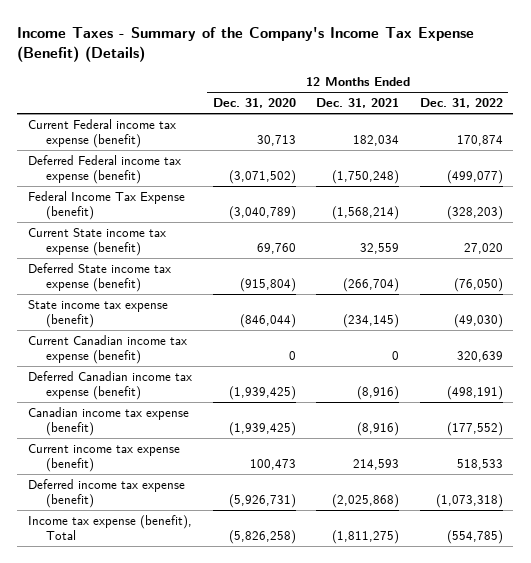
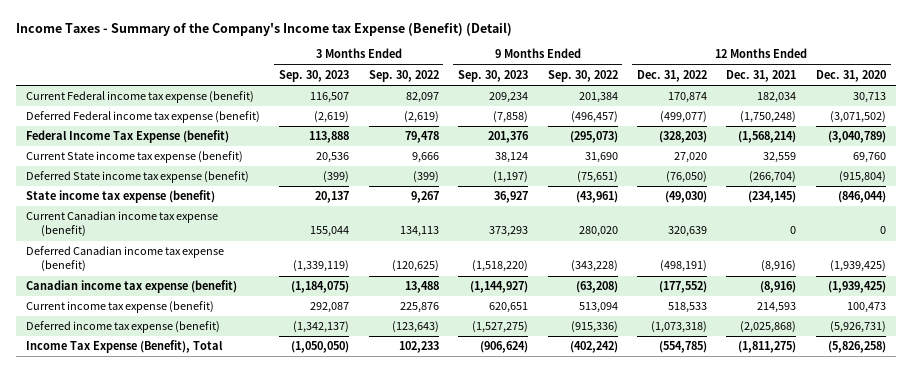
- Income Taxes - Summary of the Company's Income Tax Expense (Benefit) (Details)
+ Income Taxes - Summary of the Company's Income tax Expense (Benefit) (Detail)
- | 12 Months Ended Dec. 31, 2020 | 12 Months Ended Dec. 31, 2021 | 12 Months Ended Dec. 31, 2022
+ | 3 Months Ended Sep. 30, 2023 | 3 Months Ended Sep. 30, 2022 | 9 Months Ended Sep. 30, 2023 | 9 Months Ended Sep. 30, 2022 | 12 Months Ended Dec. 31, 2022 | 12 Months Ended Dec. 31, 2021 | 12 Months Ended Dec. 31, 2020
- Income tax expense (benefit), Total | (5,826,258) | (1,811,275) | (554,785)
+ Income Tax Expense (Benefit), Total | (1,050,050) | 102,233 | (906,624) | (402,242) | (554,785) | (1,811,275) | (5,826,258)

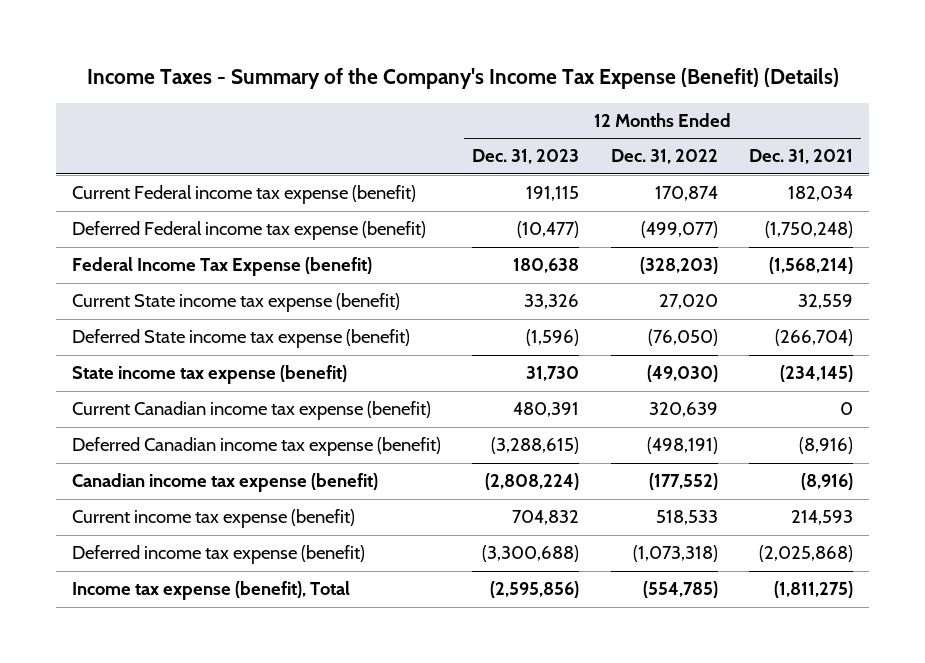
- Income Taxes - Summary of the Company's Income tax Expense (Benefit) (Detail)
+ Income Taxes - Summary of the Company's Income Tax Expense (Benefit) (Details)
- | 3 Months Ended Sep. 30, 2023 | 3 Months Ended Sep. 30, 2022 | 9 Months Ended Sep. 30, 2023 | 9 Months Ended Sep. 30, 2022 | 12 Months Ended Dec. 31, 2022 | 12 Months Ended Dec. 31, 2021 | 12 Months Ended Dec. 31, 2020
+ | 12 Months Ended Dec. 31, 2023 | 12 Months Ended Dec. 31, 2022 | 12 Months Ended Dec. 31, 2021
- Income Tax Expense (Benefit), Total | (1,050,050) | 102,233 | (906,624) | (402,242) | (554,785) | (1,811,275) | (5,826,258)
+ Income tax expense (benefit), Total | (2,595,856) | (554,785) | (1,811,275)

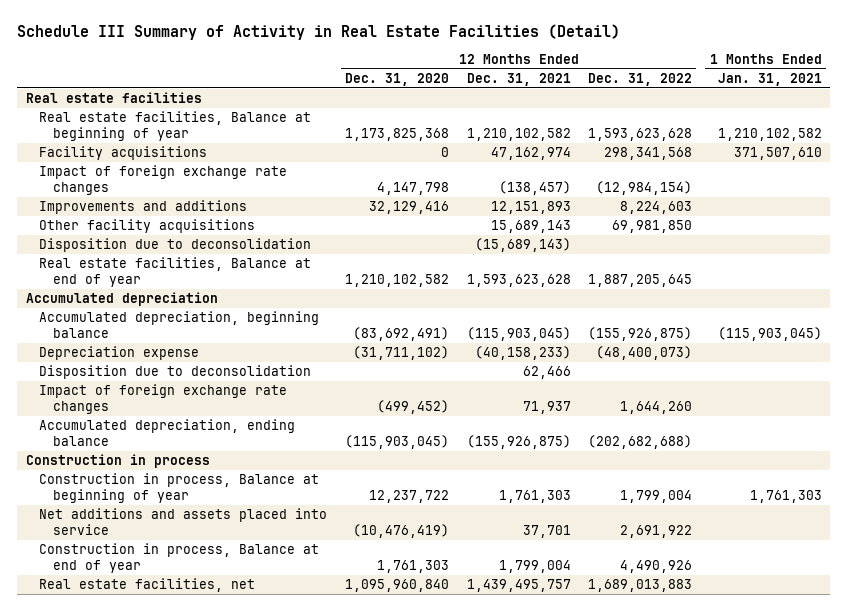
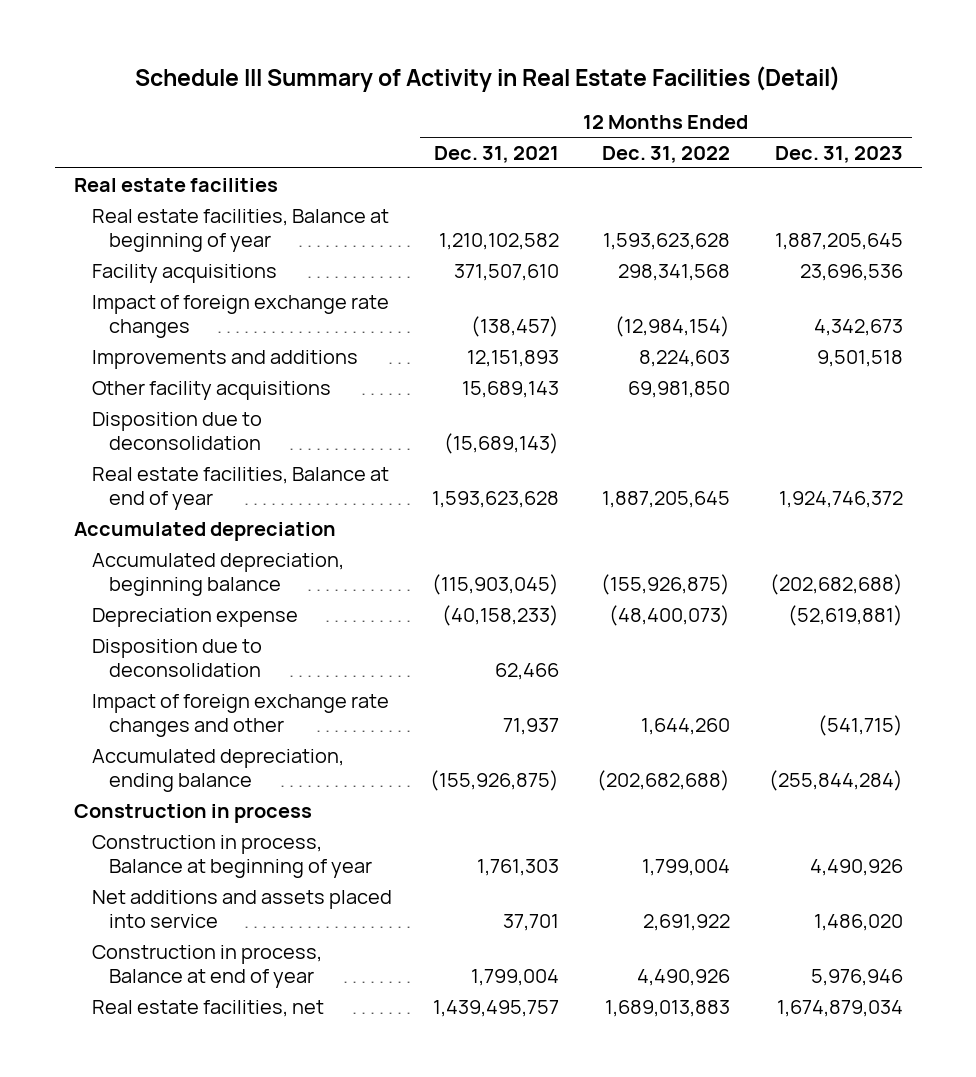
- | 12 Months Ended Dec. 31, 2020 | 12 Months Ended Dec. 31, 2021 | 12 Months Ended Dec. 31, 2022 | 1 Months Ended Jan. 31, 2021
+ | 12 Months Ended Dec. 31, 2021 | 12 Months Ended Dec. 31, 2022 | 12 Months Ended Dec. 31, 2023
- Facility acquisitions | 0 | 47,162,974 | 298,341,568 | 371,507,610
+ Facility acquisitions | 371,507,610 | 298,341,568 | 23,696,536
- Impact of foreign exchange rate changes | (499,452) | 71,937 | 1,644,260 |
+ Impact of foreign exchange rate changes and other | 71,937 | 1,644,260 | (541,715)

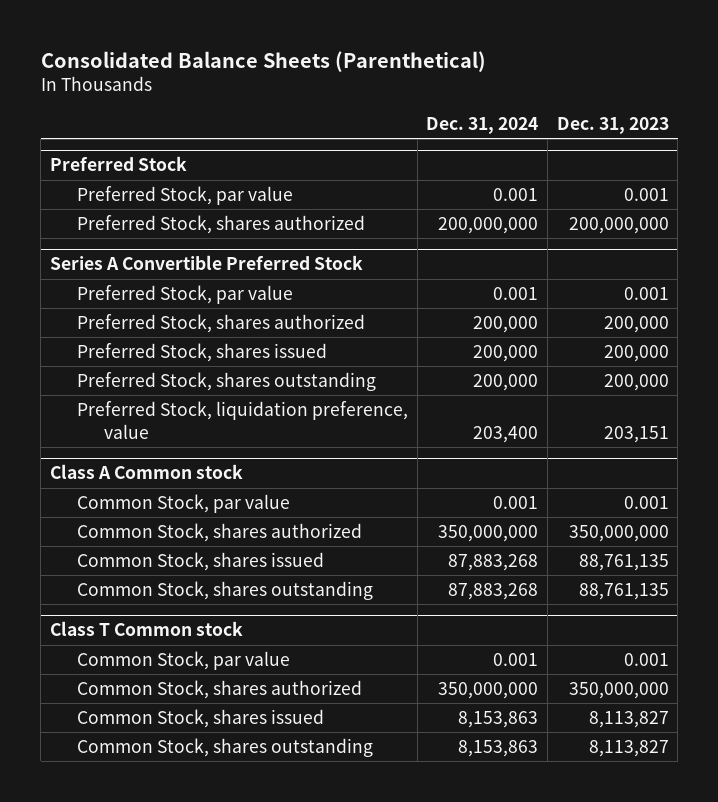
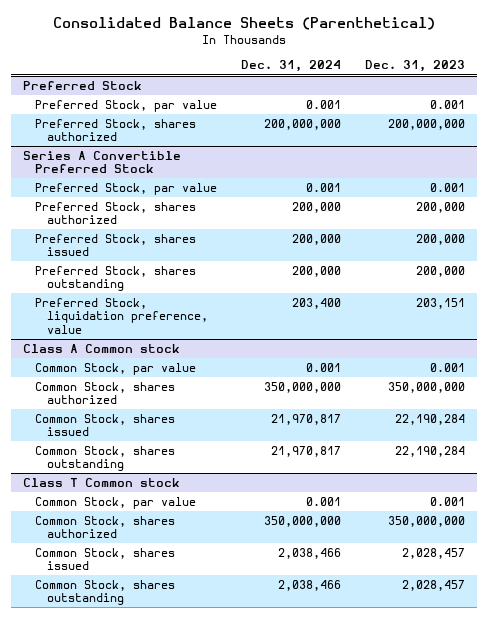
@ Class A Common stock
- Common Stock, shares issued | 87,883,268 | 88,761,135
- Common Stock, shares outstanding | 87,883,268 | 88,761,135
+ Common Stock, shares issued | 21,970,817 | 22,190,284
+ Common Stock, shares outstanding | 21,970,817 | 22,190,284
@ Class T Common stock
- Common Stock, shares issued | 8,153,863 | 8,113,827
- Common Stock, shares outstanding | 8,153,863 | 8,113,827
+ Common Stock, shares issued | 2,038,466 | 2,028,457
+ Common Stock, shares outstanding | 2,038,466 | 2,028,457

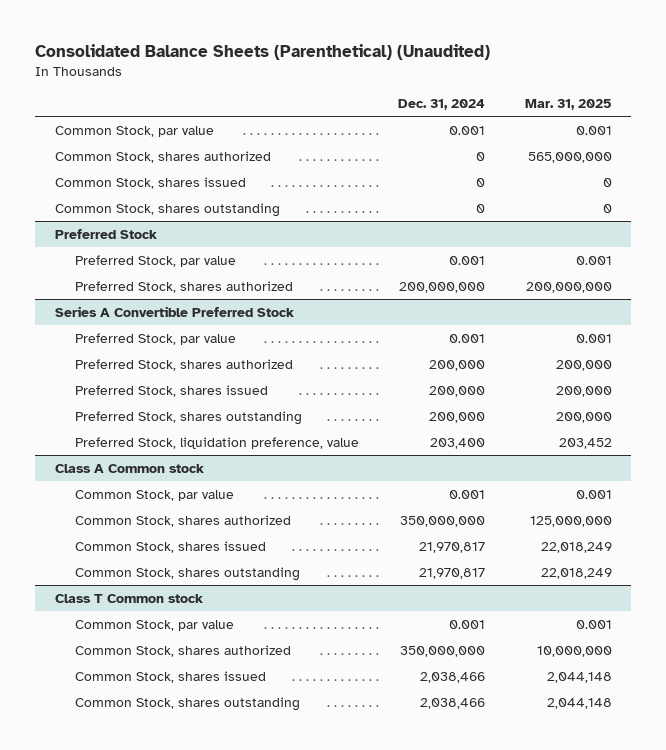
- Consolidated Balance Sheets (Parenthetical)
+ Consolidated Balance Sheets (Parenthetical) (Unaudited)
- | Dec. 31, 2024 | Dec. 31, 2023
+ | Dec. 31, 2024 | Mar. 31, 2025
+ Common Stock, par value | 0.001 | 0.001
+ Common Stock, shares authorized | 0 | 565,000,000
+ Common Stock, shares issued | 0 | 0
+ Common Stock, shares outstanding | 0 | 0

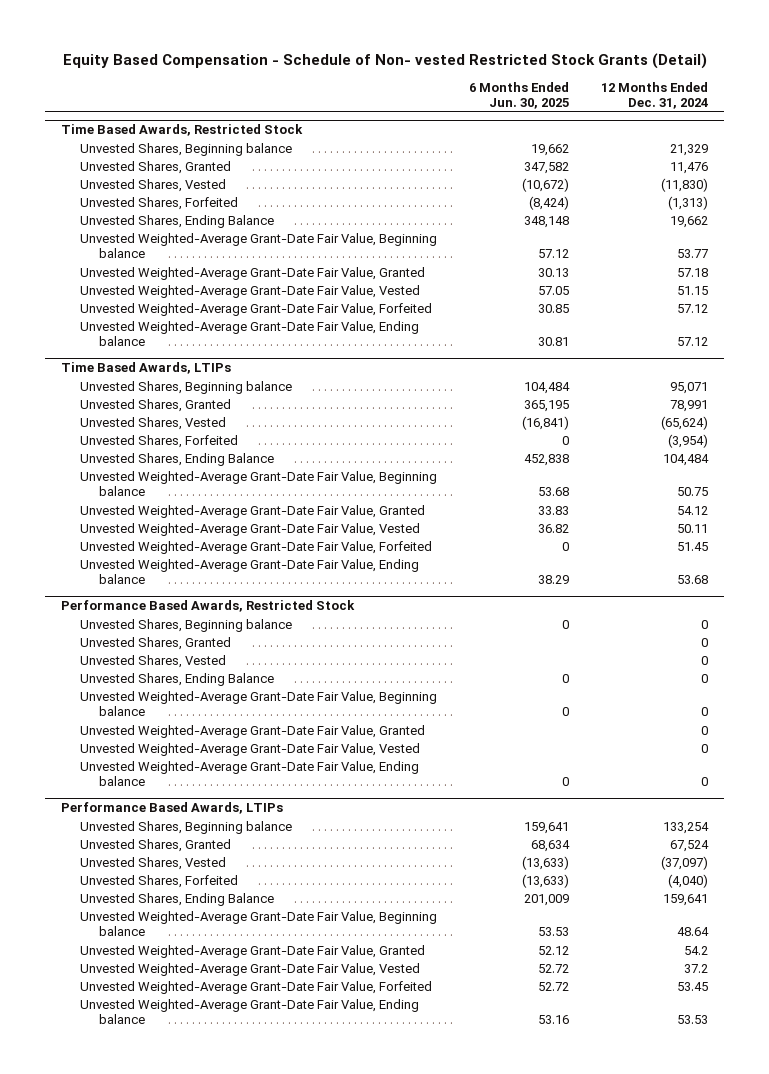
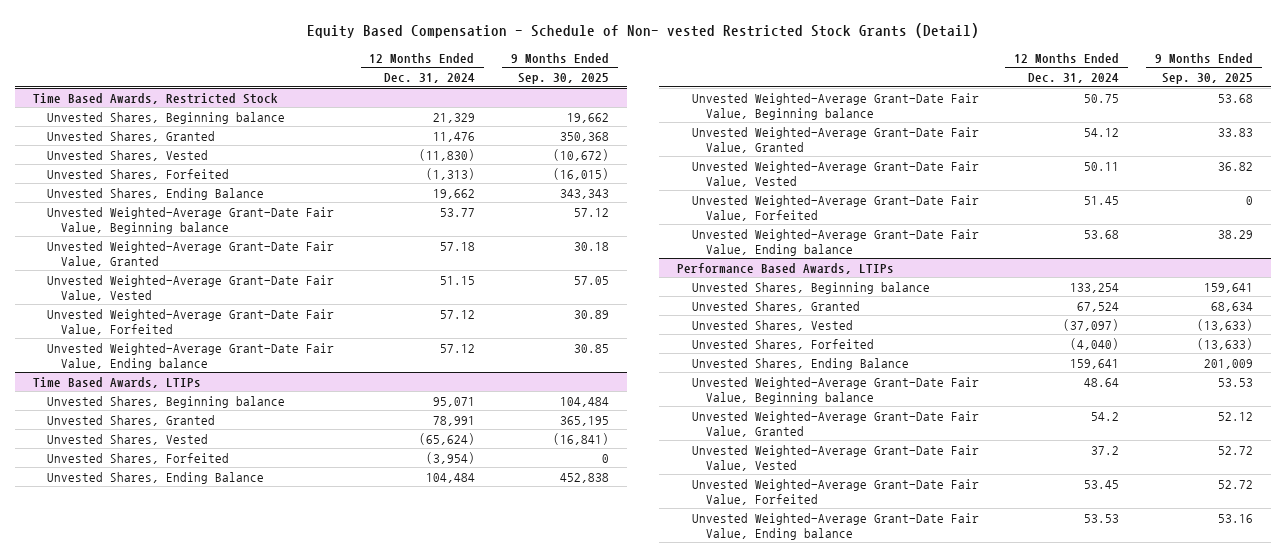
- | 6 Months Ended Jun. 30, 2025 | 12 Months Ended Dec. 31, 2024
+ | 12 Months Ended Dec. 31, 2024 | 9 Months Ended Sep. 30, 2025
- Performance Based Awards, Restricted Stock
- Unvested Shares, Beginning balance | 0 | 0
- Unvested Shares, Granted | | 0
- Unvested Shares, Vested | | 0
- Unvested Shares, Ending Balance | 0 | 0
- Unvested Weighted-Average Grant-Date Fair Value, Beginning balance | 0 | 0
- Unvested Weighted-Average Grant-Date Fair Value, Granted | | 0
- Unvested Weighted-Average Grant-Date Fair Value, Vested | | 0
- Unvested Weighted-Average Grant-Date Fair Value, Ending balance | 0 | 0

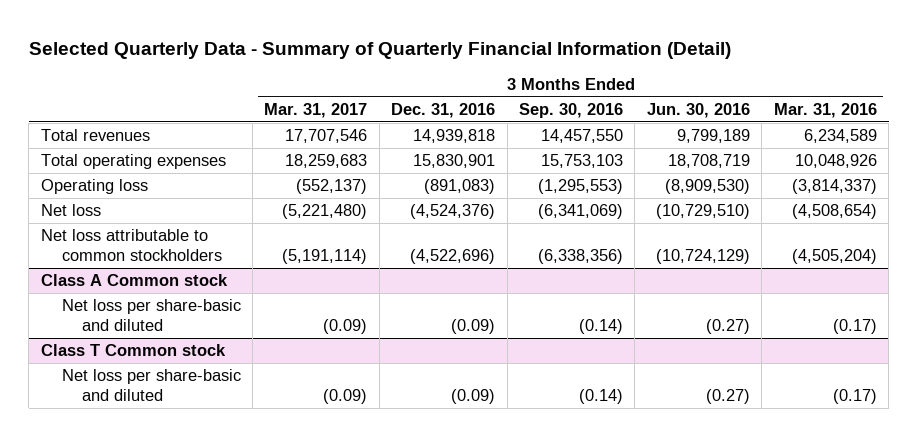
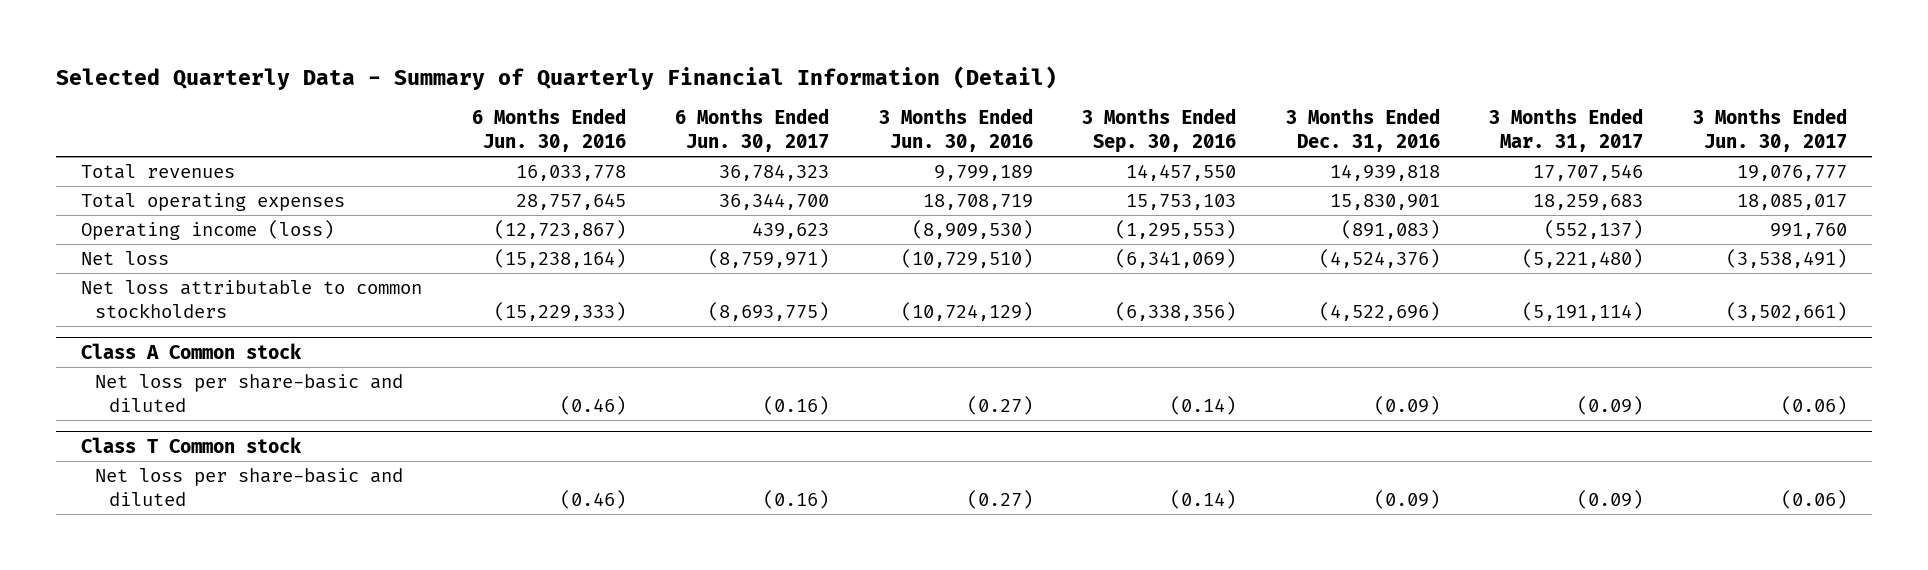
- | 3 Months Ended Mar. 31, 2017 | 3 Months Ended Dec. 31, 2016 | 3 Months Ended Sep. 30, 2016 | 3 Months Ended Jun. 30, 2016 | 3 Months Ended Mar. 31, 2016
+ | 6 Months Ended Jun. 30, 2016 | 6 Months Ended Jun. 30, 2017 | 3 Months Ended Jun. 30, 2016 | 3 Months Ended Sep. 30, 2016 | 3 Months Ended Dec. 31, 2016 | 3 Months Ended Mar. 31, 2017 | 3 Months Ended Jun. 30, 2017
- Operating loss | (552,137) | (891,083) | (1,295,553) | (8,909,530) | (3,814,337)
+ Operating income (loss) | (12,723,867) | 439,623 | (8,909,530) | (1,295,553) | (891,083) | (552,137) | 991,760

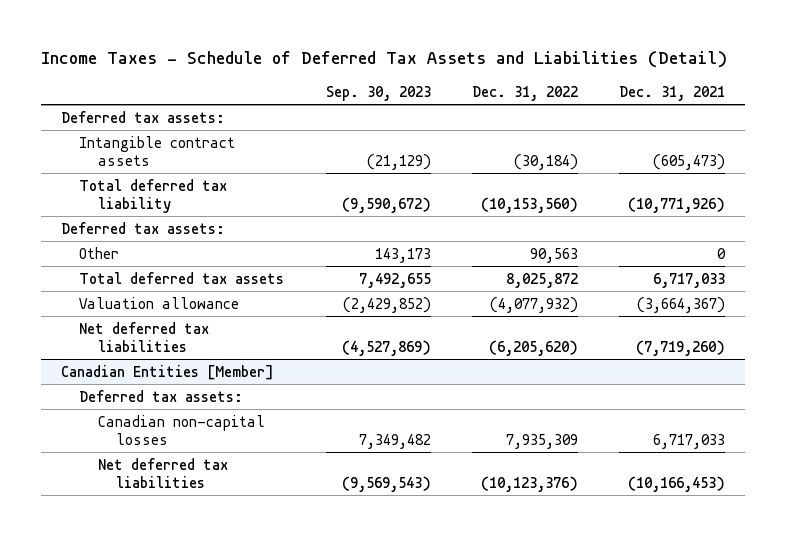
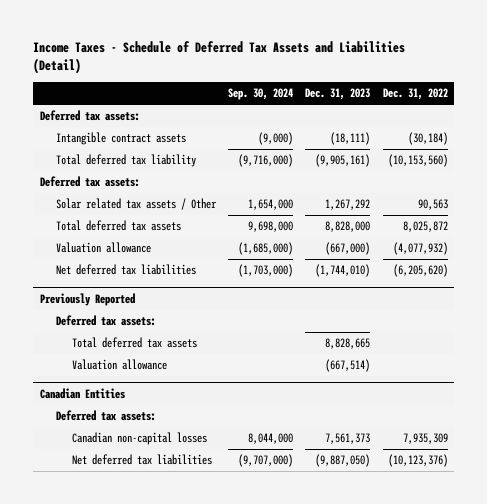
- | Sep. 30, 2023 | Dec. 31, 2022 | Dec. 31, 2021
+ | Sep. 30, 2024 | Dec. 31, 2023 | Dec. 31, 2022
- Other | 143,173 | 90,563 | 0
+ Solar related tax assets / Other | 1,654,000 | 1,267,292 | 90,563
- Canadian Entities [Member]
+ Previously Reported
+ Total deferred tax assets | | 8,828,665 |
+ Valuation allowance | | (667,514) |
+ Canadian Entities
+ Deferred tax assets:

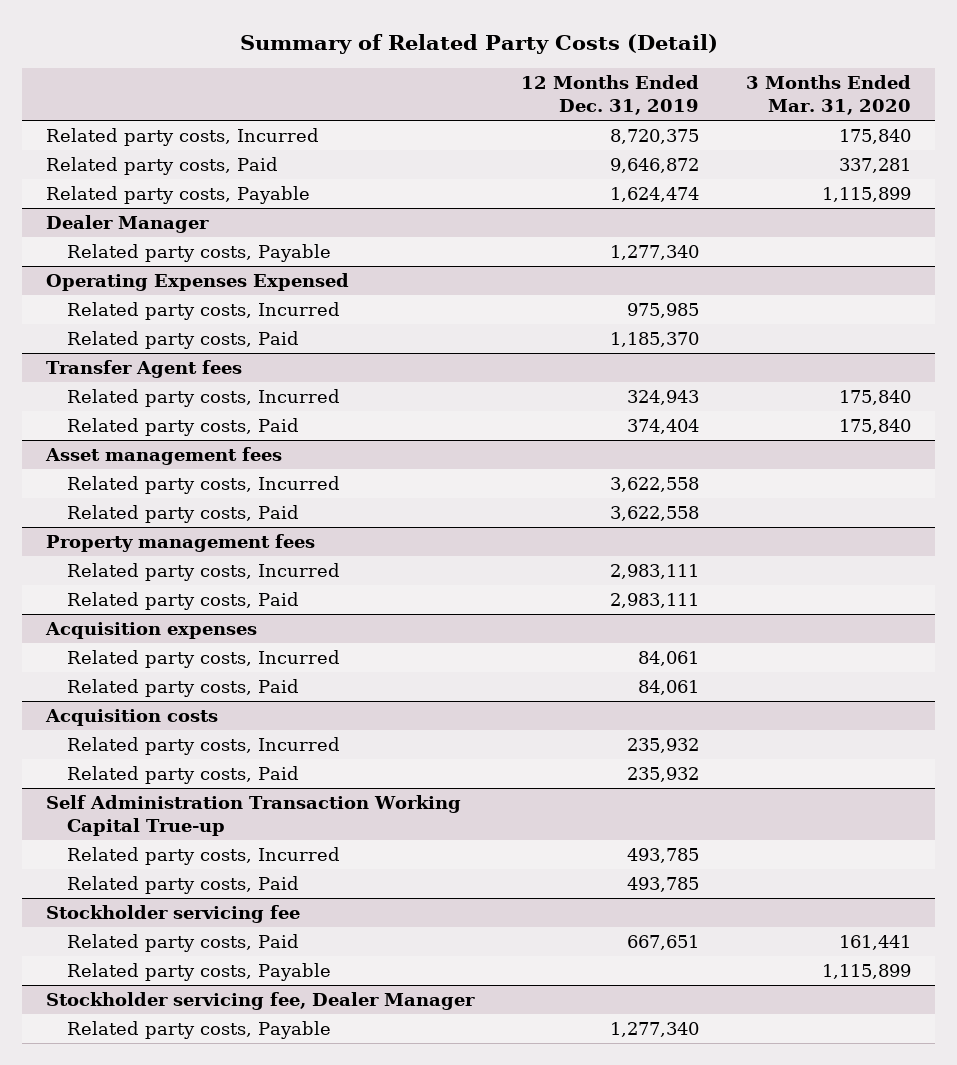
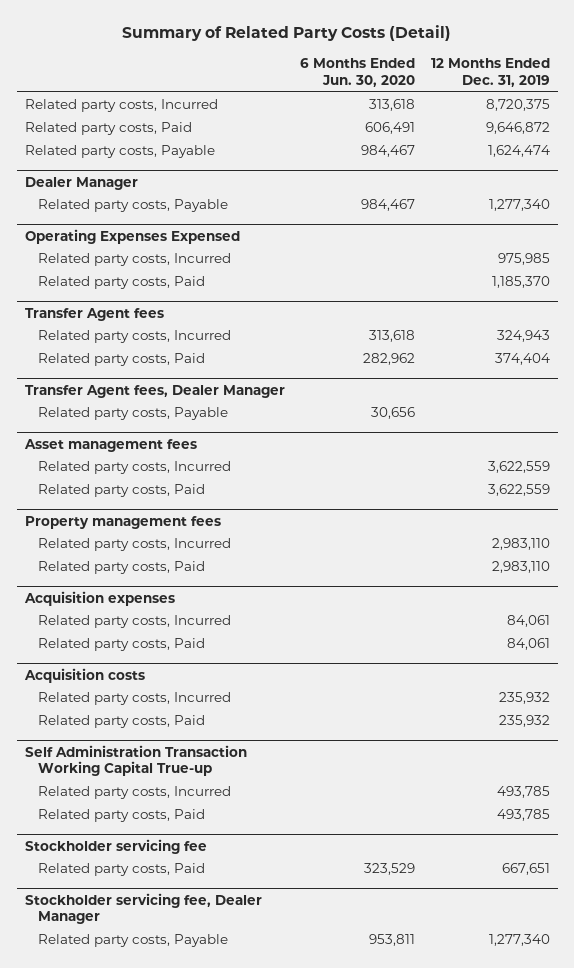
- | 12 Months Ended Dec. 31, 2019 | 3 Months Ended Mar. 31, 2020
+ | 6 Months Ended Jun. 30, 2020 | 12 Months Ended Dec. 31, 2019
+ Transfer Agent fees, Dealer Manager
+ Related party costs, Payable | 30,656 |
@ Asset management fees
- Related party costs, Incurred | 3,622,558 |
- Related party costs, Paid | 3,622,558 |
+ Related party costs, Incurred | | 3,622,559
+ Related party costs, Paid | | 3,622,559
@ Property management fees
- Related party costs, Incurred | 2,983,111 |
- Related party costs, Paid | 2,983,111 |
+ Related party costs, Incurred | | 2,983,110
+ Related party costs, Paid | | 2,983,110
@ Stockholder servicing fee
- Related party costs, Payable | | 1,115,899

